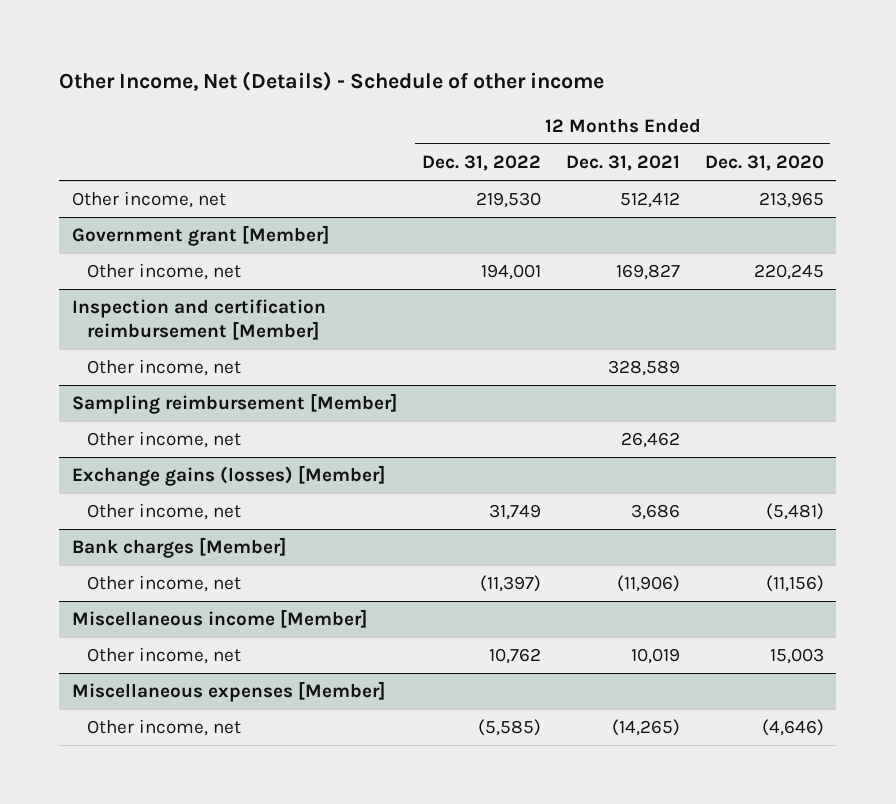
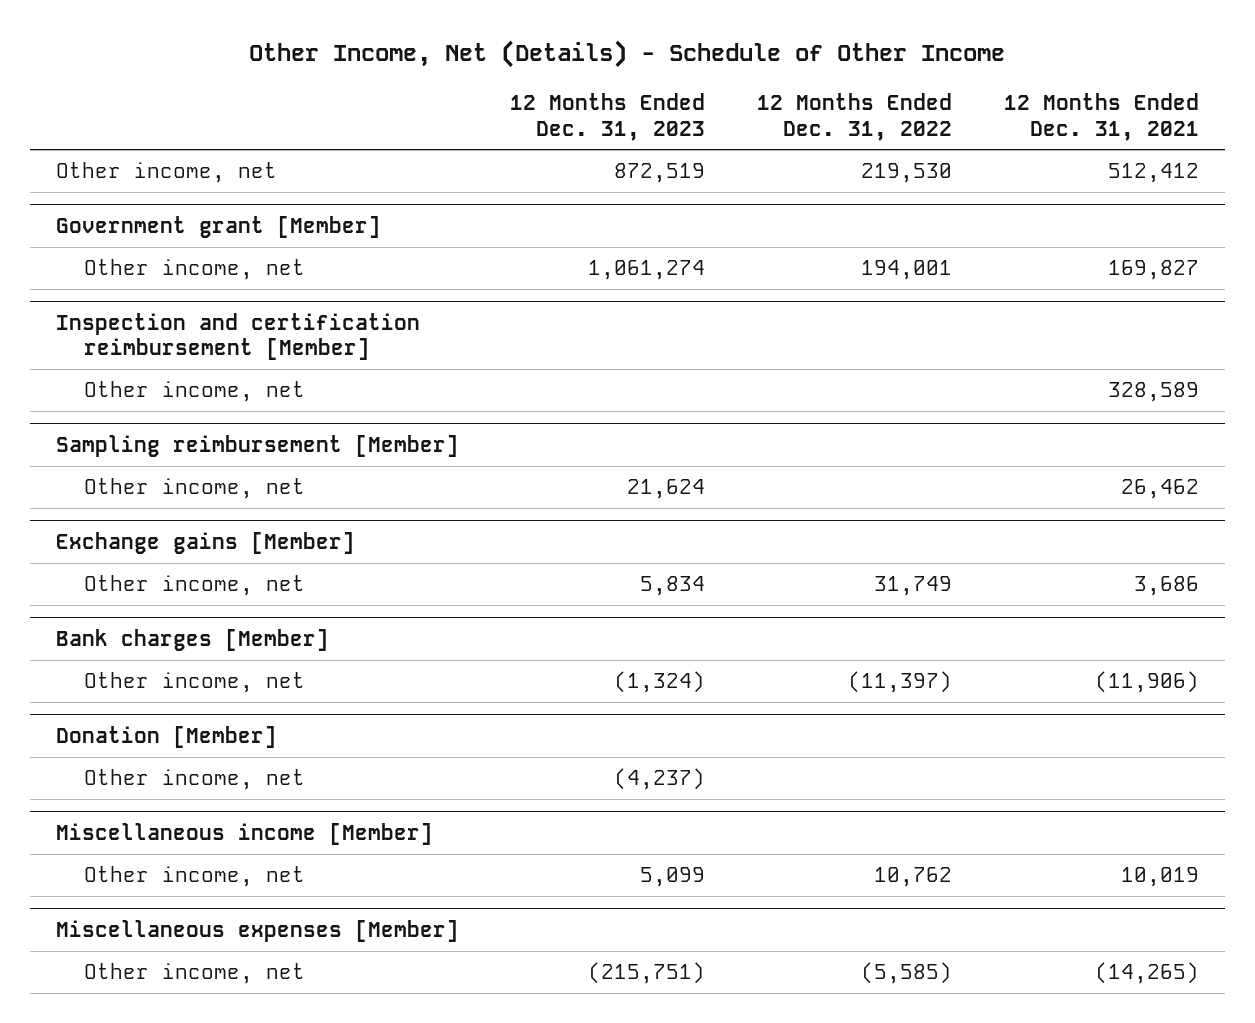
- Other Income, Net (Details) - Schedule of other income
+ Other Income, Net (Details) - Schedule of Other Income
- | 12 Months Ended Dec. 31, 2022 | 12 Months Ended Dec. 31, 2021 | 12 Months Ended Dec. 31, 2020
+ | 12 Months Ended Dec. 31, 2023 | 12 Months Ended Dec. 31, 2022 | 12 Months Ended Dec. 31, 2021
- Exchange gains (losses) [Member]
+ Exchange gains [Member]
+ Donation [Member]
+ Other income, net | (4,237) | |

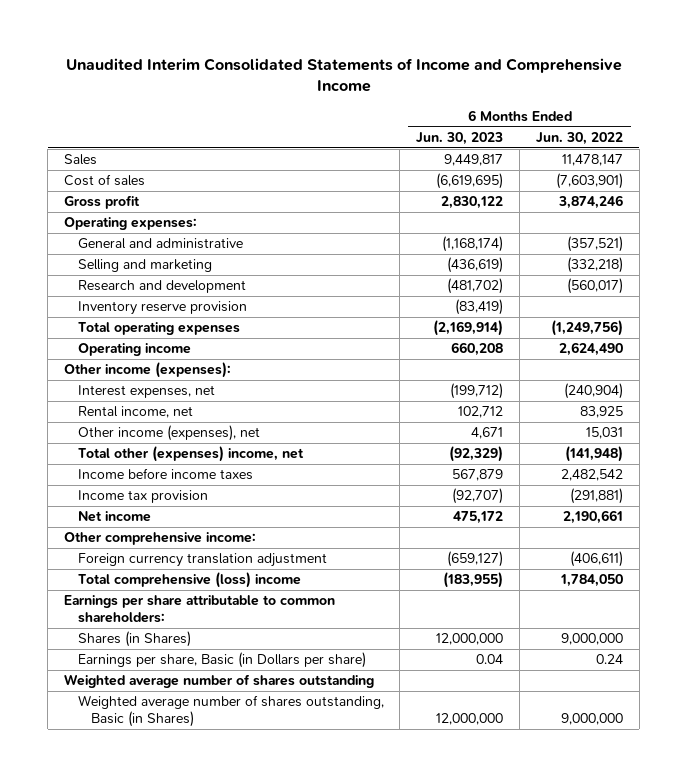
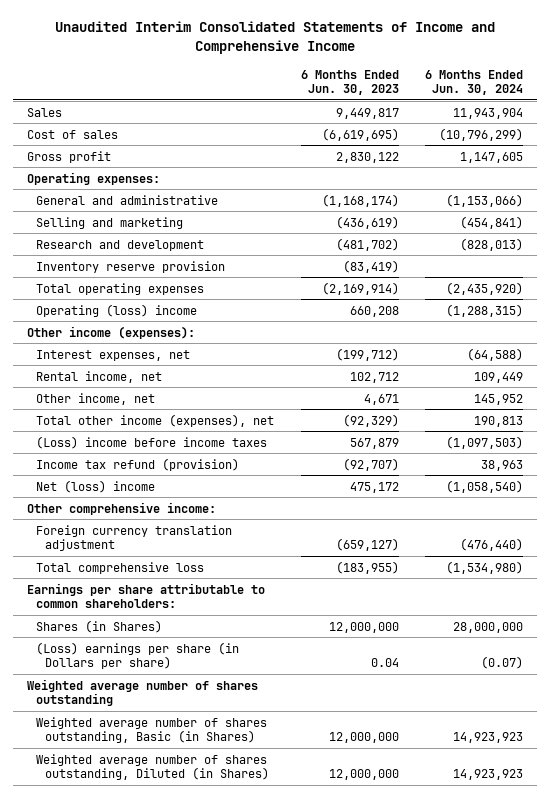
- | 6 Months Ended Jun. 30, 2023 | 6 Months Ended Jun. 30, 2022
+ | 6 Months Ended Jun. 30, 2023 | 6 Months Ended Jun. 30, 2024
- Operating income | 660,208 | 2,624,490
+ Operating (loss) income | 660,208 | (1,288,315)
- Other income (expenses), net | 4,671 | 15,031
- Total other (expenses) income, net | (92,329) | (141,948)
- Income before income taxes | 567,879 | 2,482,542
- Income tax provision | (92,707) | (291,881)
- Net income | 475,172 | 2,190,661
+ Other income, net | 4,671 | 145,952
+ Total other income (expenses), net | (92,329) | 190,813
+ (Loss) income before income taxes | 567,879 | (1,097,503)
+ Income tax refund (provision) | (92,707) | 38,963
+ Net (loss) income | 475,172 | (1,058,540)
- Total comprehensive (loss) income | (183,955) | 1,784,050
+ Total comprehensive loss | (183,955) | (1,534,980)
- Earnings per share, Basic (in Dollars per share) | 0.04 | 0.24
+ (Loss) earnings per share (in Dollars per share) | 0.04 | (0.07)
+ Weighted average number of shares outstanding, Diluted (in Shares) | 12,000,000 | 14,923,923

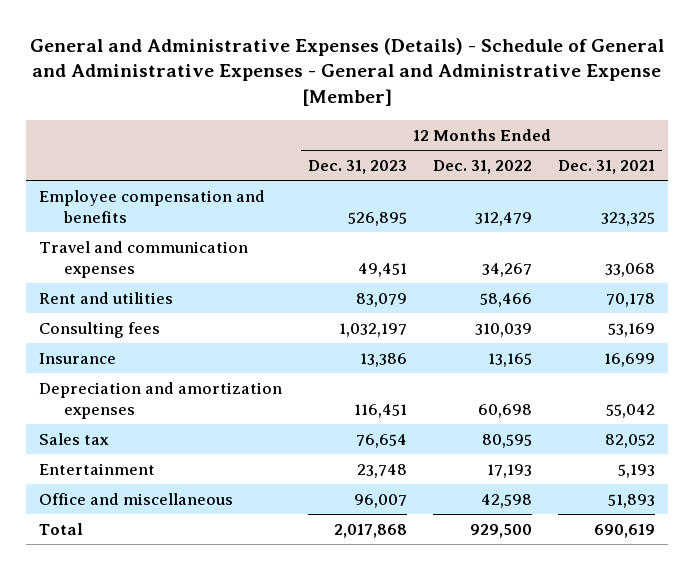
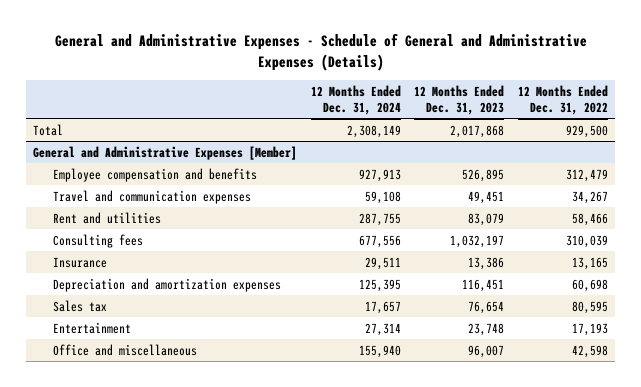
- General and Administrative Expenses (Details) - Schedule of General and Administrative Expenses - General and Administrative Expense [Member]
+ General and Administrative Expenses - Schedule of General and Administrative Expenses (Details)
- | 12 Months Ended Dec. 31, 2023 | 12 Months Ended Dec. 31, 2022 | 12 Months Ended Dec. 31, 2021
+ | 12 Months Ended Dec. 31, 2024 | 12 Months Ended Dec. 31, 2023 | 12 Months Ended Dec. 31, 2022
moved up: Total | 2,308,149 | 2,017,868 | 929,500
+ General and Administrative Expenses [Member]

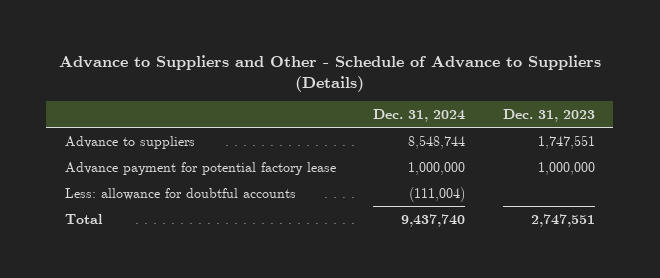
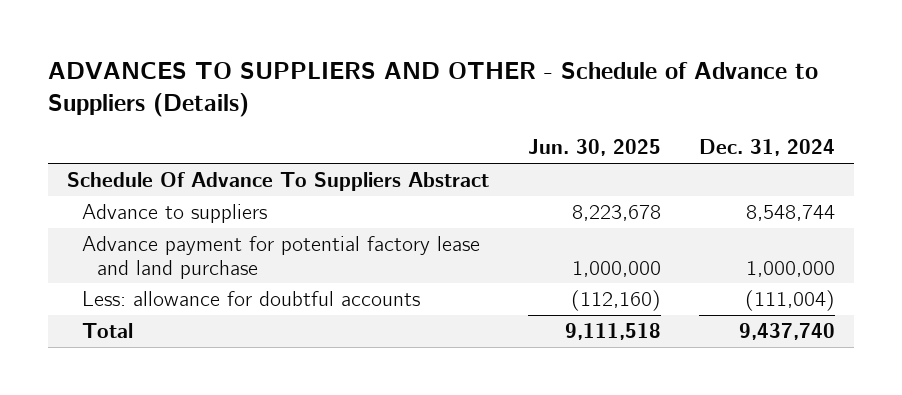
- Advance to Suppliers and Other - Schedule of Advance to Suppliers (Details)
+ ADVANCES TO SUPPLIERS AND OTHER - Schedule of Advance to Suppliers (Details)
- | Dec. 31, 2024 | Dec. 31, 2023
+ | Jun. 30, 2025 | Dec. 31, 2024
+ Schedule Of Advance To Suppliers Abstract
- Advance payment for potential factory lease | 1,000,000 | 1,000,000
+ Advance payment for potential factory lease and land purchase | 1,000,000 | 1,000,000

